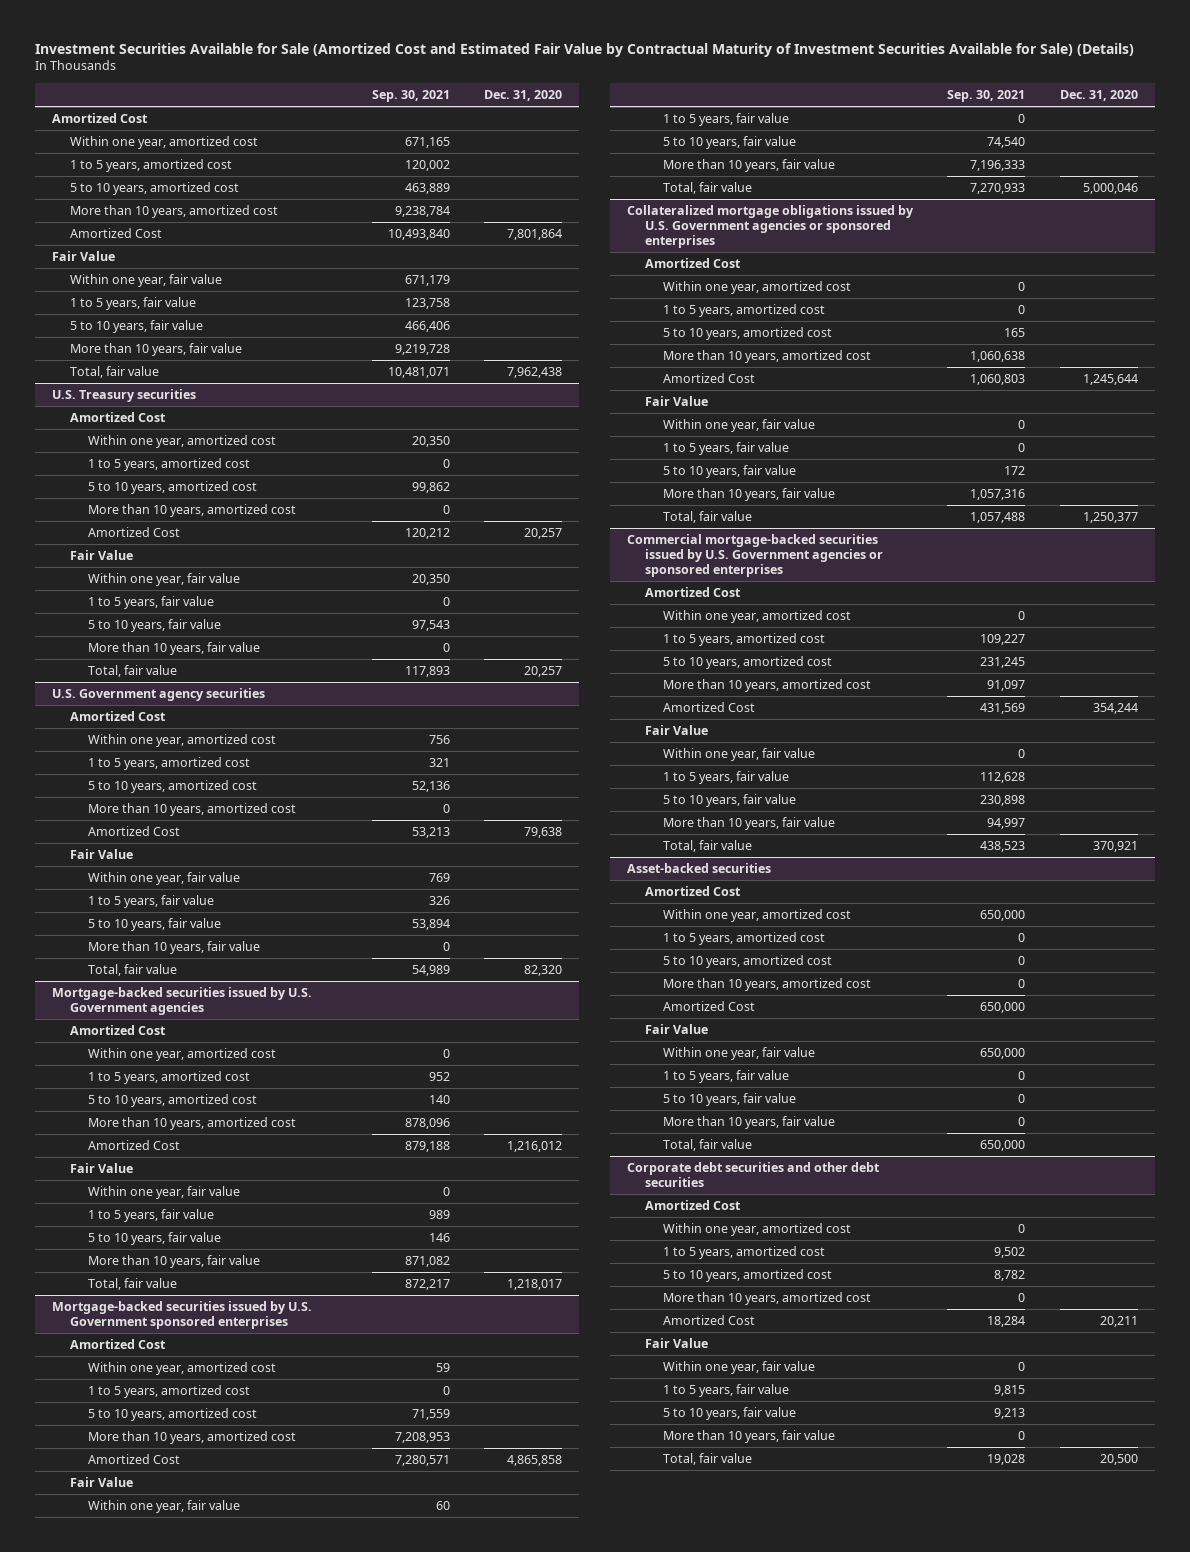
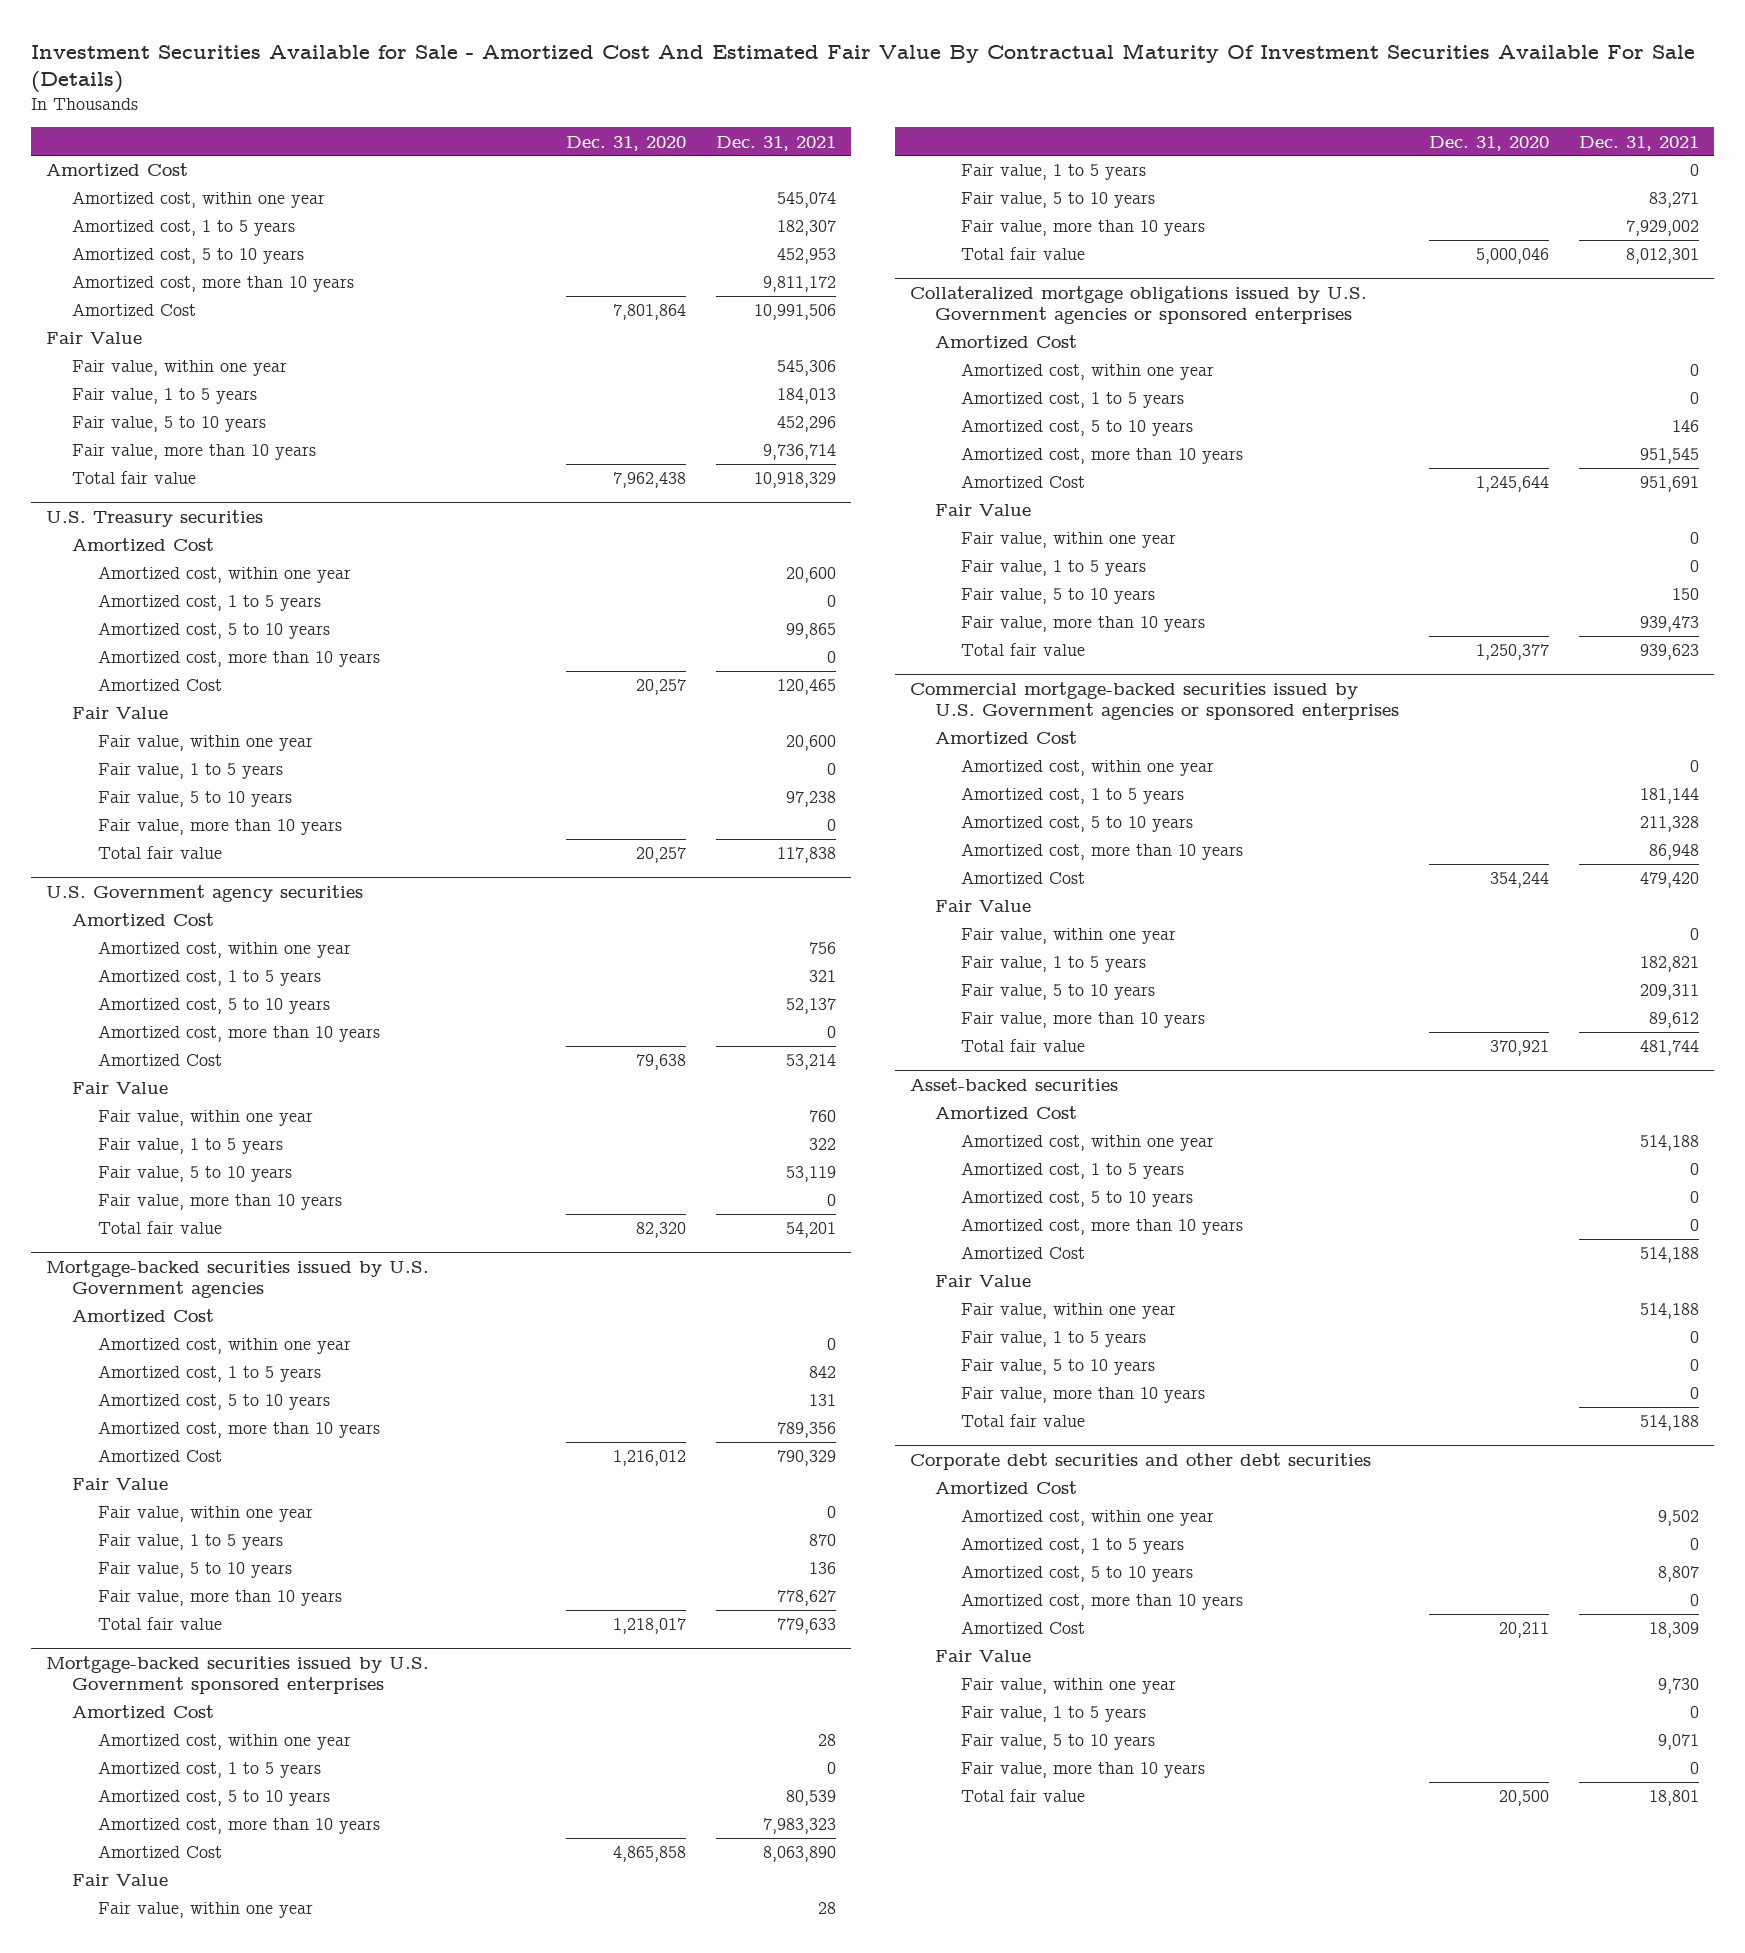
- Investment Securities Available for Sale (Amortized Cost and Estimated Fair Value by Contractual Maturity of Investment Securities Available for Sale) (Details)
+ Investment Securities Available for Sale - Amortized Cost And Estimated Fair Value By Contractual Maturity Of Investment Securities Available For Sale (Details)
- | Sep. 30, 2021 | Dec. 31, 2020
+ | Dec. 31, 2020 | Dec. 31, 2021
- Within one year, amortized cost | 671,165 |
- 1 to 5 years, amortized cost | 120,002 |
- 5 to 10 years, amortized cost | 463,889 |
- More than 10 years, amortized cost | 9,238,784 |
+ Amortized cost, within one year | | 545,074
+ Amortized cost, 1 to 5 years | | 182,307
+ Amortized cost, 5 to 10 years | | 452,953
+ Amortized cost, more than 10 years | | 9,811,172
- Within one year, fair value | 671,179 |
- 1 to 5 years, fair value | 123,758 |
- 5 to 10 years, fair value | 466,406 |
- More than 10 years, fair value | 9,219,728 |
- Total, fair value | 10,481,071 | 7,962,438
+ Fair value, within one year | | 545,306
+ Fair value, 1 to 5 years | | 184,013
+ Fair value, 5 to 10 years | | 452,296
+ Fair value, more than 10 years | | 9,736,714
+ Total fair value | 7,962,438 | 10,918,329
@ U.S. Treasury securities
- Within one year, amortized cost | 20,350 |
- 1 to 5 years, amortized cost | 0 |
- 5 to 10 years, amortized cost | 99,862 |
- More than 10 years, amortized cost | 0 |
+ Amortized cost, within one year | | 20,600
+ Amortized cost, 1 to 5 years | | 0
+ Amortized cost, 5 to 10 years | | 99,865
+ Amortized cost, more than 10 years | | 0
- Within one year, fair value | 20,350 |
- 1 to 5 years, fair value | 0 |
- 5 to 10 years, fair value | 97,543 |
- More than 10 years, fair value | 0 |
- Total, fair value | 117,893 | 20,257
+ Fair value, within one year | | 20,600
+ Fair value, 1 to 5 years | | 0
+ Fair value, 5 to 10 years | | 97,238
+ Fair value, more than 10 years | | 0
+ Total fair value | 20,257 | 117,838
@ U.S. Government agency securities
- Within one year, amortized cost | 756 |
- 1 to 5 years, amortized cost | 321 |
- 5 to 10 years, amortized cost | 52,136 |
- More than 10 years, amortized cost | 0 |
+ Amortized cost, within one year | | 756
+ Amortized cost, 1 to 5 years | | 321
+ Amortized cost, 5 to 10 years | | 52,137
+ Amortized cost, more than 10 years | | 0
- Within one year, fair value | 769 |
- 1 to 5 years, fair value | 326 |
- 5 to 10 years, fair value | 53,894 |
- More than 10 years, fair value | 0 |
- Total, fair value | 54,989 | 82,320
+ Fair value, within one year | | 760
+ Fair value, 1 to 5 years | | 322
+ Fair value, 5 to 10 years | | 53,119
+ Fair value, more than 10 years | | 0
+ Total fair value | 82,320 | 54,201
@ Mortgage-backed securities issued by U.S. Government agencies
- Within one year, amortized cost | 0 |
- 1 to 5 years, amortized cost | 952 |
- 5 to 10 years, amortized cost | 140 |
- More than 10 years, amortized cost | 878,096 |
+ Amortized cost, within one year | | 0
+ Amortized cost, 1 to 5 years | | 842
+ Amortized cost, 5 to 10 years | | 131
+ Amortized cost, more than 10 years | | 789,356
- Within one year, fair value | 0 |
- 1 to 5 years, fair value | 989 |
- 5 to 10 years, fair value | 146 |
- More than 10 years, fair value | 871,082 |
- Total, fair value | 872,217 | 1,218,017
+ Fair value, within one year | | 0
+ Fair value, 1 to 5 years | | 870
+ Fair value, 5 to 10 years | | 136
+ Fair value, more than 10 years | | 778,627
+ Total fair value | 1,218,017 | 779,633
@ Mortgage-backed securities issued by U.S. Government sponsored enterprises
- Within one year, amortized cost | 59 |
- 1 to 5 years, amortized cost | 0 |
- 5 to 10 years, amortized cost | 71,559 |
- More than 10 years, amortized cost | 7,208,953 |
+ Amortized cost, within one year | | 28
+ Amortized cost, 1 to 5 years | | 0
+ Amortized cost, 5 to 10 years | | 80,539
+ Amortized cost, more than 10 years | | 7,983,323
- Within one year, fair value | 60 |
- 1 to 5 years, fair value | 0 |
- 5 to 10 years, fair value | 74,540 |
- More than 10 years, fair value | 7,196,333 |
- Total, fair value | 7,270,933 | 5,000,046
+ Fair value, within one year | | 28
+ Fair value, 1 to 5 years | | 0
+ Fair value, 5 to 10 years | | 83,271
+ Fair value, more than 10 years | | 7,929,002
+ Total fair value | 5,000,046 | 8,012,301
@ Collateralized mortgage obligations issued by U.S. Government agencies or sponsored enterprises
- Within one year, amortized cost | 0 |
- 1 to 5 years, amortized cost | 0 |
- 5 to 10 years, amortized cost | 165 |
- More than 10 years, amortized cost | 1,060,638 |
+ Amortized cost, within one year | | 0
+ Amortized cost, 1 to 5 years | | 0
+ Amortized cost, 5 to 10 years | | 146
+ Amortized cost, more than 10 years | | 951,545
- Within one year, fair value | 0 |
- 1 to 5 years, fair value | 0 |
- 5 to 10 years, fair value | 172 |
- More than 10 years, fair value | 1,057,316 |
- Total, fair value | 1,057,488 | 1,250,377
+ Fair value, within one year | | 0
+ Fair value, 1 to 5 years | | 0
+ Fair value, 5 to 10 years | | 150
+ Fair value, more than 10 years | | 939,473
+ Total fair value | 1,250,377 | 939,623
@ Commercial mortgage-backed securities issued by U.S. Government agencies or sponsored enterprises
- Within one year, amortized cost | 0 |
- 1 to 5 years, amortized cost | 109,227 |
- 5 to 10 years, amortized cost | 231,245 |
- More than 10 years, amortized cost | 91,097 |
+ Amortized cost, within one year | | 0
+ Amortized cost, 1 to 5 years | | 181,144
+ Amortized cost, 5 to 10 years | | 211,328
+ Amortized cost, more than 10 years | | 86,948
- Within one year, fair value | 0 |
- 1 to 5 years, fair value | 112,628 |
- 5 to 10 years, fair value | 230,898 |
- More than 10 years, fair value | 94,997 |
- Total, fair value | 438,523 | 370,921
+ Fair value, within one year | | 0
+ Fair value, 1 to 5 years | | 182,821
+ Fair value, 5 to 10 years | | 209,311
+ Fair value, more than 10 years | | 89,612
+ Total fair value | 370,921 | 481,744
@ Asset-backed securities
- Within one year, amortized cost | 650,000 |
- 1 to 5 years, amortized cost | 0 |
- 5 to 10 years, amortized cost | 0 |
- More than 10 years, amortized cost | 0 |
+ Amortized cost, within one year | | 514,188
+ Amortized cost, 1 to 5 years | | 0
+ Amortized cost, 5 to 10 years | | 0
+ Amortized cost, more than 10 years | | 0
- Within one year, fair value | 650,000 |
- 1 to 5 years, fair value | 0 |
- 5 to 10 years, fair value | 0 |
- More than 10 years, fair value | 0 |
- Total, fair value | 650,000 |
+ Fair value, within one year | | 514,188
+ Fair value, 1 to 5 years | | 0
+ Fair value, 5 to 10 years | | 0
+ Fair value, more than 10 years | | 0
+ Total fair value | | 514,188
@ Corporate debt securities and other debt securities
- Within one year, amortized cost | 0 |
- 1 to 5 years, amortized cost | 9,502 |
- 5 to 10 years, amortized cost | 8,782 |
- More than 10 years, amortized cost | 0 |
+ Amortized cost, within one year | | 9,502
+ Amortized cost, 1 to 5 years | | 0
+ Amortized cost, 5 to 10 years | | 8,807
+ Amortized cost, more than 10 years | | 0
- Within one year, fair value | 0 |
- 1 to 5 years, fair value | 9,815 |
- 5 to 10 years, fair value | 9,213 |
- More than 10 years, fair value | 0 |
- Total, fair value | 19,028 | 20,500
+ Fair value, within one year | | 9,730
+ Fair value, 1 to 5 years | | 0
+ Fair value, 5 to 10 years | | 9,071
+ Fair value, more than 10 years | | 0
+ Total fair value | 20,500 | 18,801

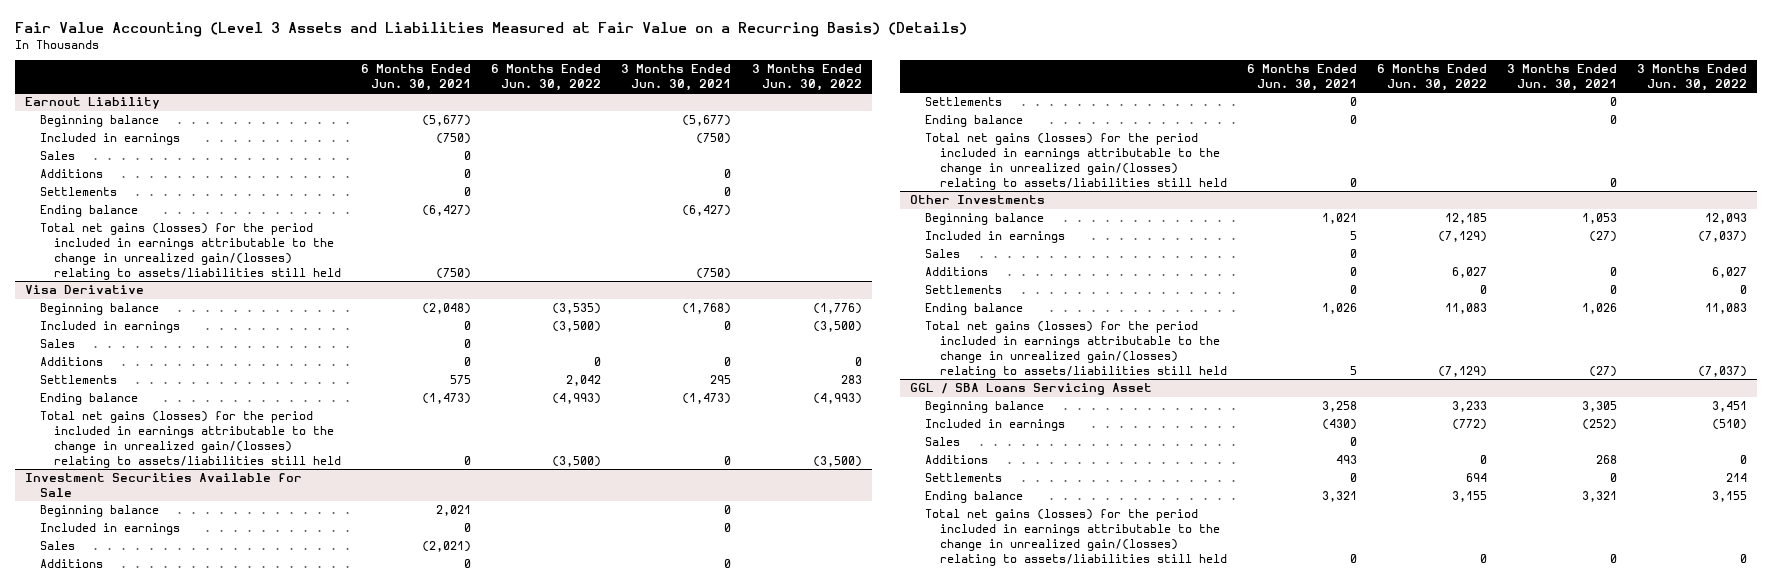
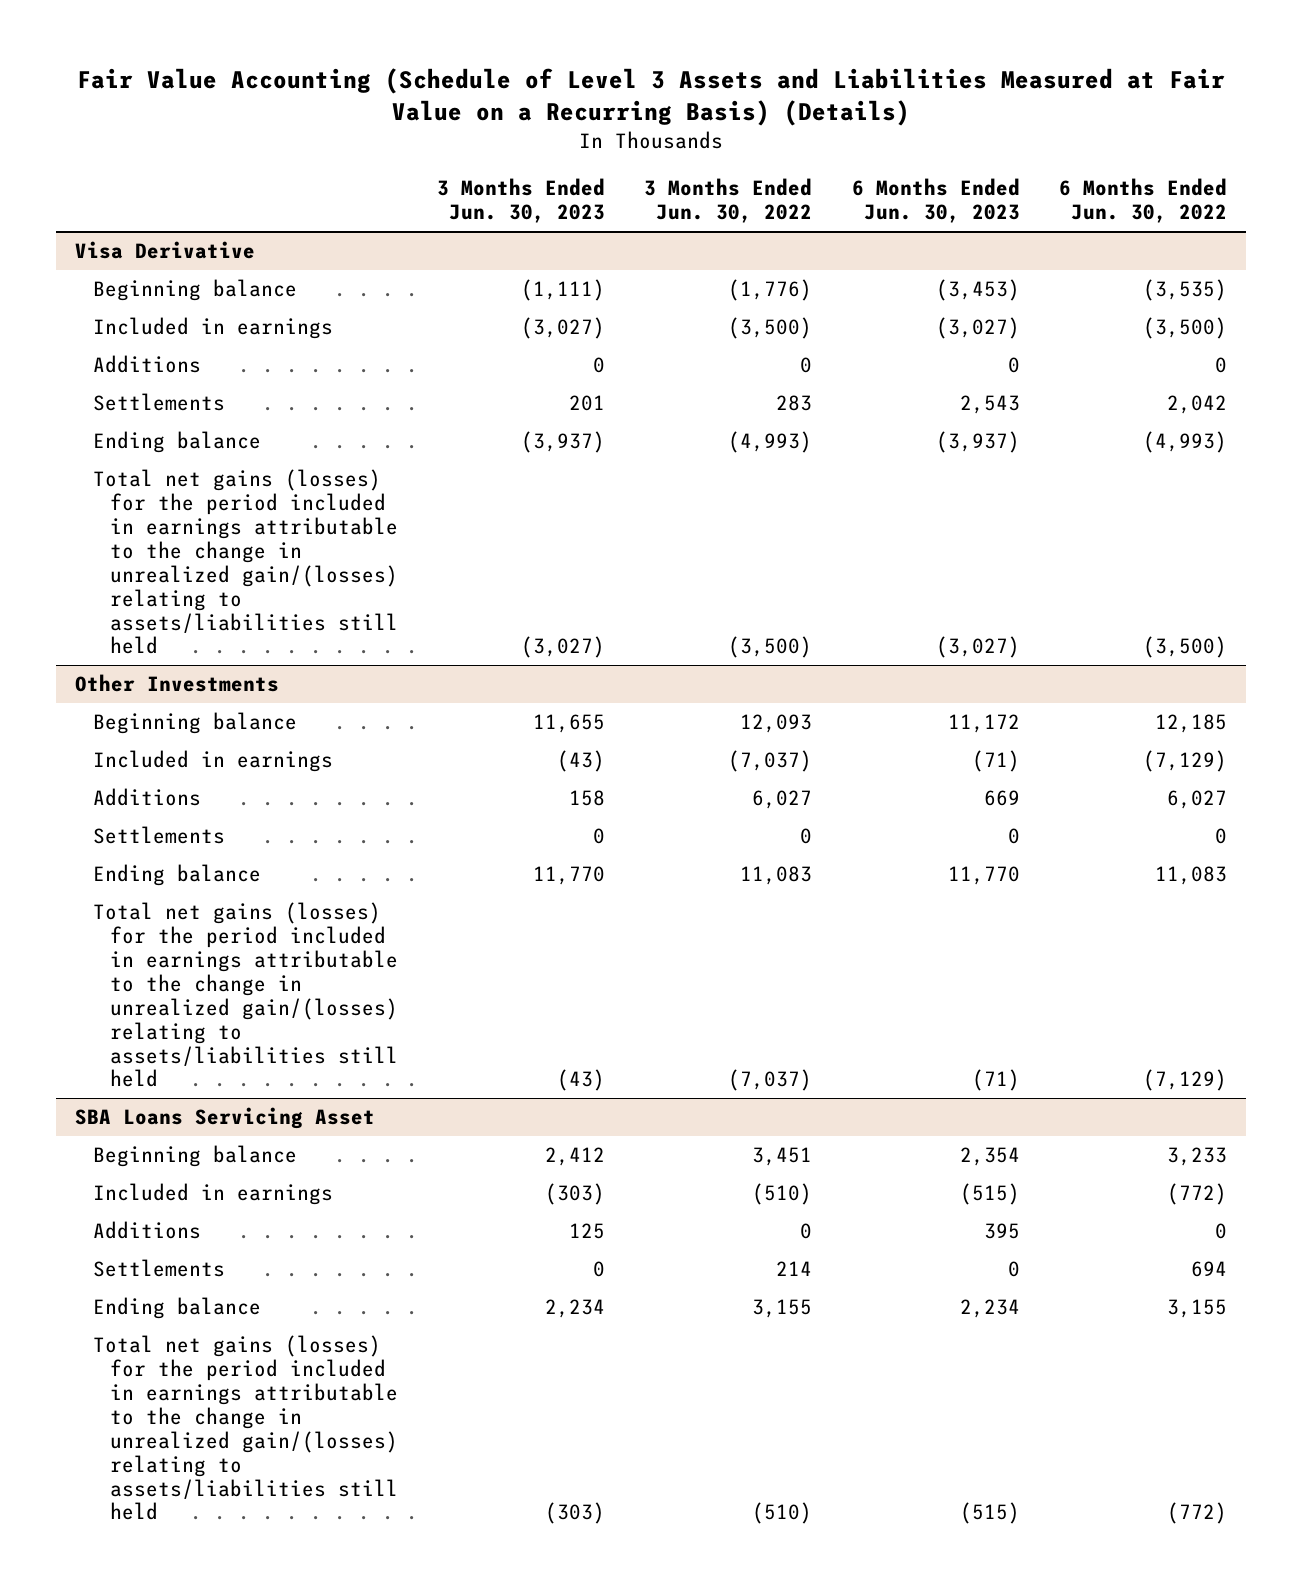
- Fair Value Accounting (Level 3 Assets and Liabilities Measured at Fair Value on a Recurring Basis) (Details)
+ Fair Value Accounting (Schedule of Level 3 Assets and Liabilities Measured at Fair Value on a Recurring Basis) (Details)
- | 6 Months Ended Jun. 30, 2021 | 6 Months Ended Jun. 30, 2022 | 3 Months Ended Jun. 30, 2021 | 3 Months Ended Jun. 30, 2022
+ | 3 Months Ended Jun. 30, 2023 | 3 Months Ended Jun. 30, 2022 | 6 Months Ended Jun. 30, 2023 | 6 Months Ended Jun. 30, 2022
- Earnout Liability
- Beginning balance | (5,677) | | (5,677) |
- Included in earnings | (750) | | (750) |
- Sales | 0 | | |
- Additions | 0 | | 0 |
- Settlements | 0 | | 0 |
- Ending balance | (6,427) | | (6,427) |
- Total net gains (losses) for the period included in earnings attributable to the change in unrealized gain/(losses) relating to assets/liabilities still held | (750) | | (750) |
@ Visa Derivative
- Sales | 0 | | |
- Investment Securities Available for Sale
- Beginning balance | 2,021 | | 0 |
- Included in earnings | 0 | | 0 |
- Sales | (2,021) | | |
- Additions | 0 | | 0 |
- Settlements | 0 | | 0 |
- Ending balance | 0 | | 0 |
- Total net gains (losses) for the period included in earnings attributable to the change in unrealized gain/(losses) relating to assets/liabilities still held | 0 | | 0 |
@ Other Investments
- Sales | 0 | | |
- GGL / SBA Loans Servicing Asset
+ SBA Loans Servicing Asset
- Sales | 0 | | |
- Total net gains (losses) for the period included in earnings attributable to the change in unrealized gain/(losses) relating to assets/liabilities still held | 0 | 0 | 0 | 0
+ Total net gains (losses) for the period included in earnings attributable to the change in unrealized gain/(losses) relating to assets/liabilities still held | (303) | (510) | (515) | (772)

